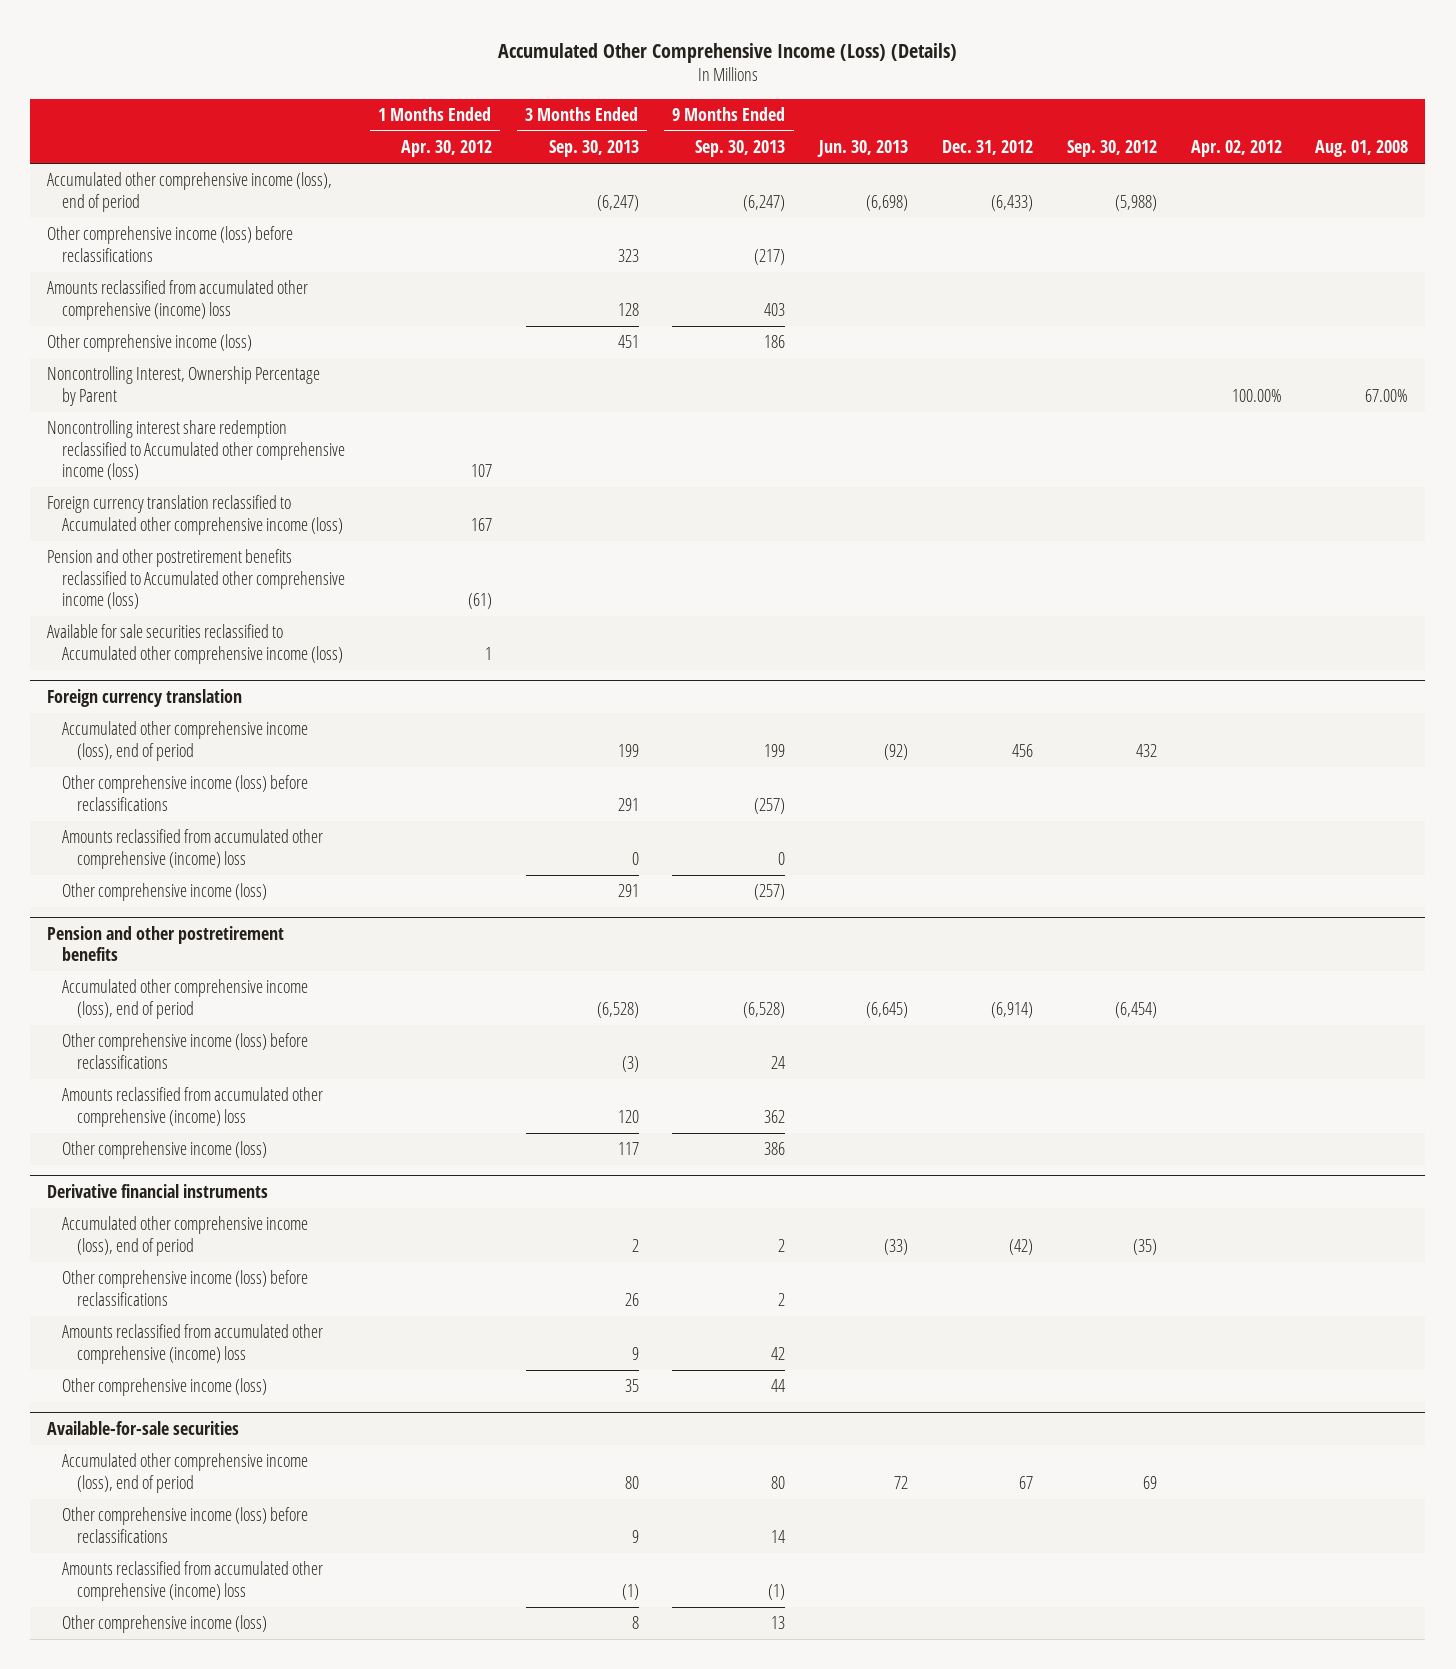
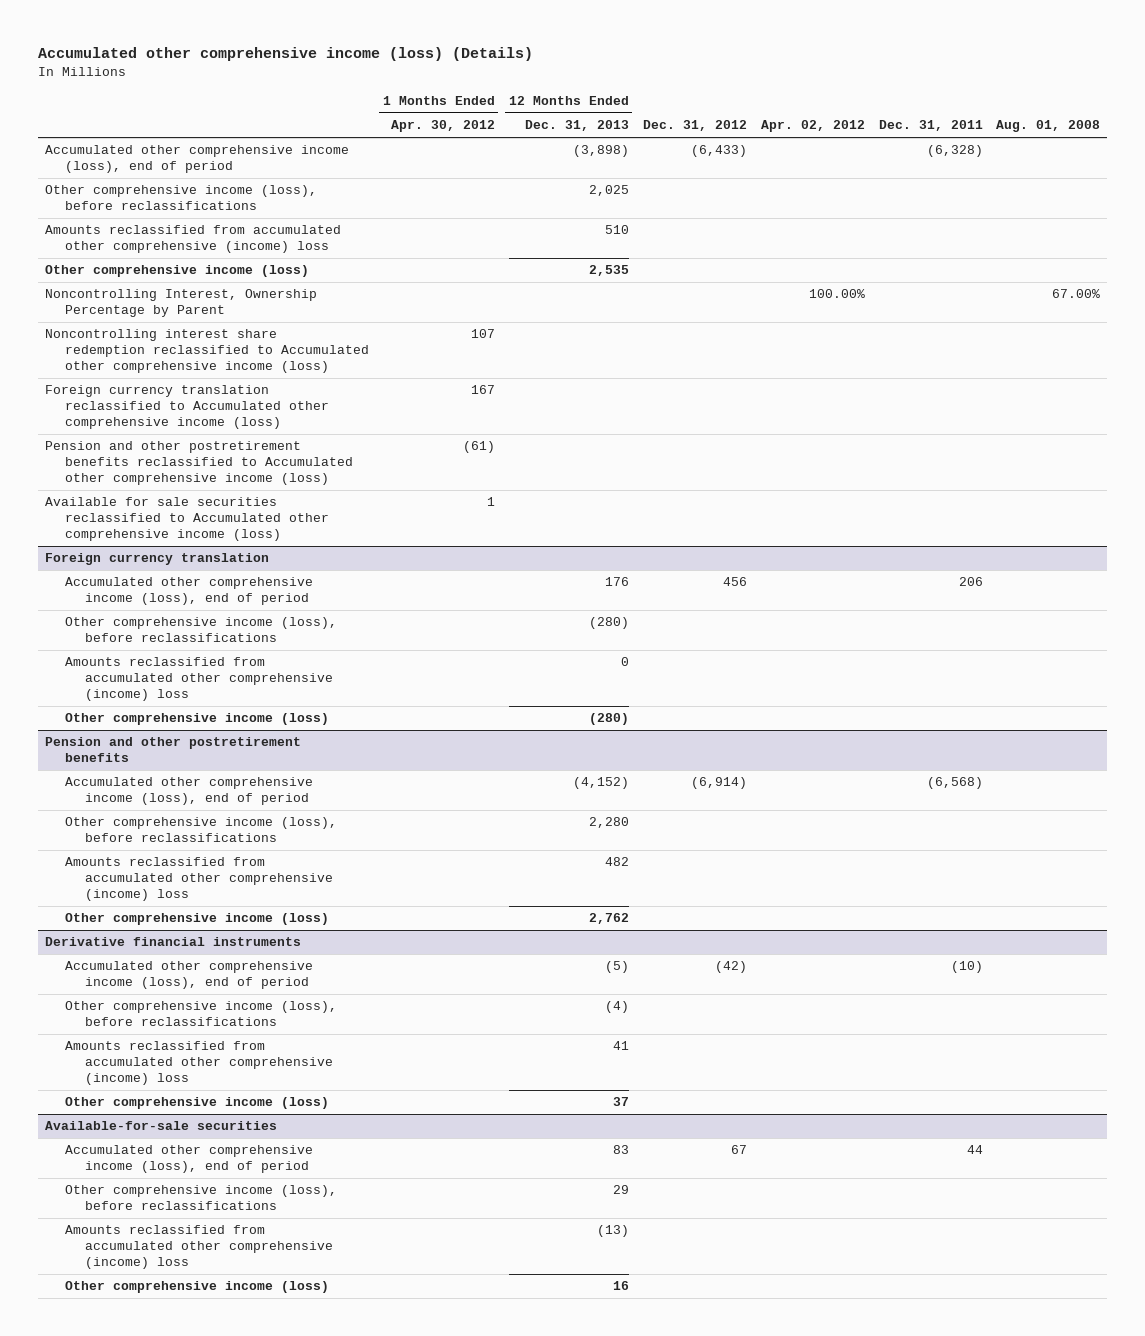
- Accumulated Other Comprehensive Income (Loss) (Details)
+ Accumulated other comprehensive income (loss) (Details)
- | 1 Months Ended Apr. 30, 2012 | 3 Months Ended Sep. 30, 2013 | 9 Months Ended Sep. 30, 2013 | Jun. 30, 2013 | Dec. 31, 2012 | Sep. 30, 2012 | Apr. 02, 2012 | Aug. 01, 2008
+ | 1 Months Ended Apr. 30, 2012 | 12 Months Ended Dec. 31, 2013 | Dec. 31, 2012 | Apr. 02, 2012 | Dec. 31, 2011 | Aug. 01, 2008
- Other comprehensive income (loss) before reclassifications | | 323 | (217) | | | | |
+ Other comprehensive income (loss), before reclassifications | | 2,025 | | | |
@ Foreign currency translation
- Other comprehensive income (loss) before reclassifications | | 291 | (257) | | | | |
+ Other comprehensive income (loss), before reclassifications | | (280) | | | |
@ Pension and other postretirement benefits
- Other comprehensive income (loss) before reclassifications | | (3) | 24 | | | | |
+ Other comprehensive income (loss), before reclassifications | | 2,280 | | | |
@ Derivative financial instruments
- Other comprehensive income (loss) before reclassifications | | 26 | 2 | | | | |
+ Other comprehensive income (loss), before reclassifications | | (4) | | | |
@ Available-for-sale securities
- Other comprehensive income (loss) before reclassifications | | 9 | 14 | | | | |
+ Other comprehensive income (loss), before reclassifications | | 29 | | | |

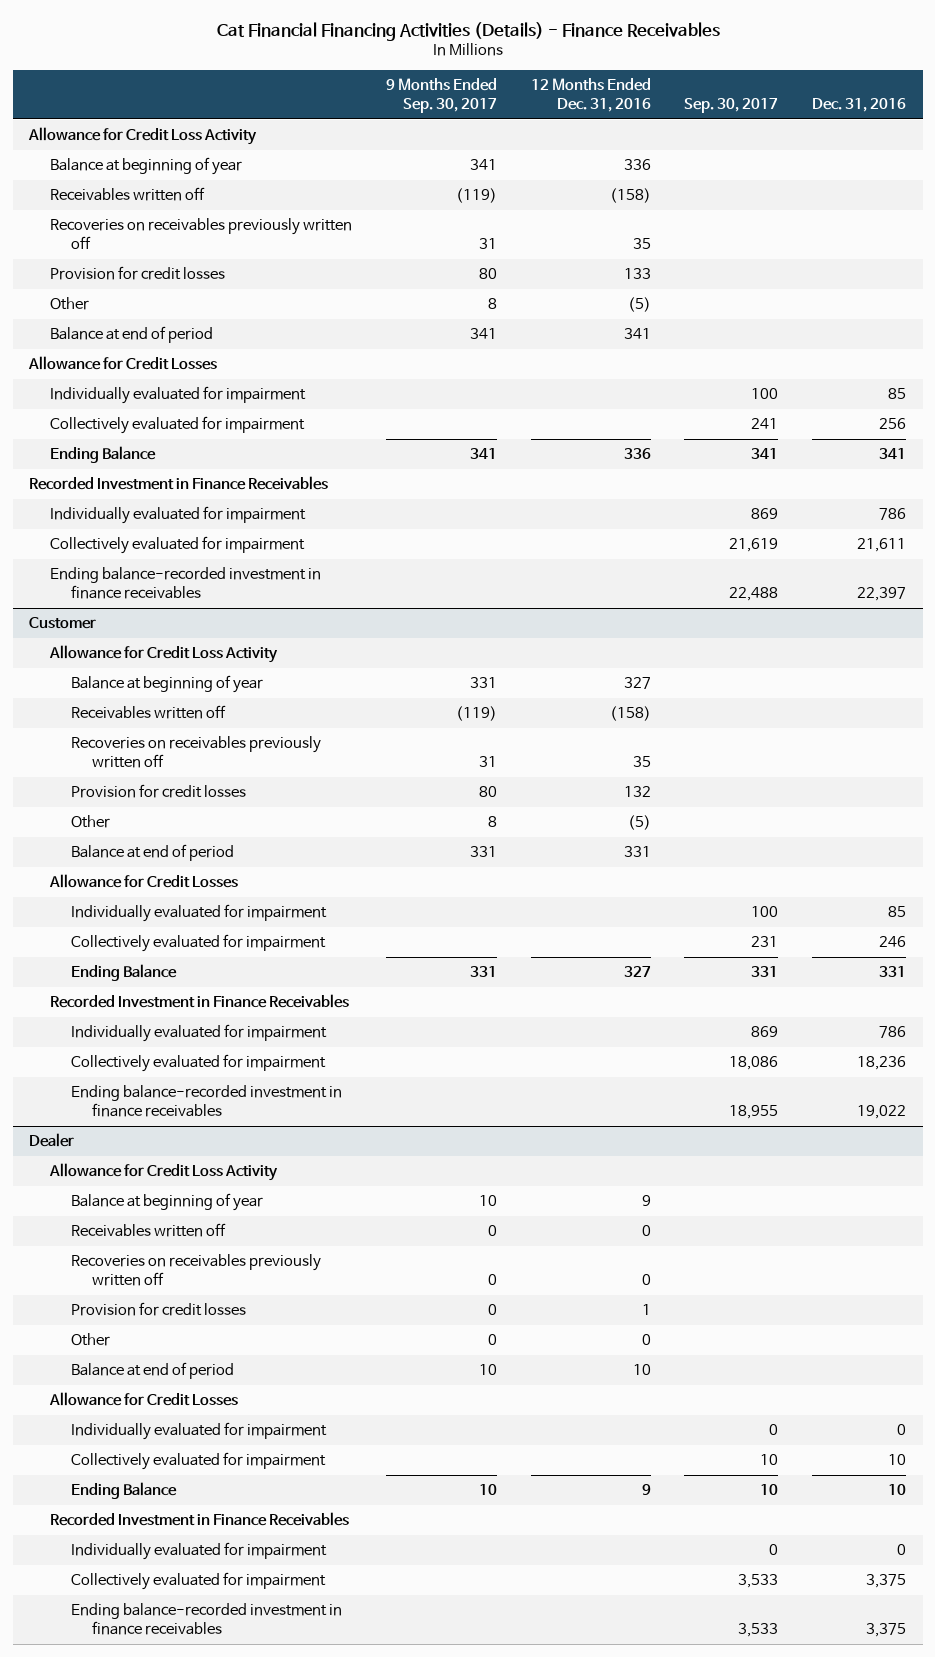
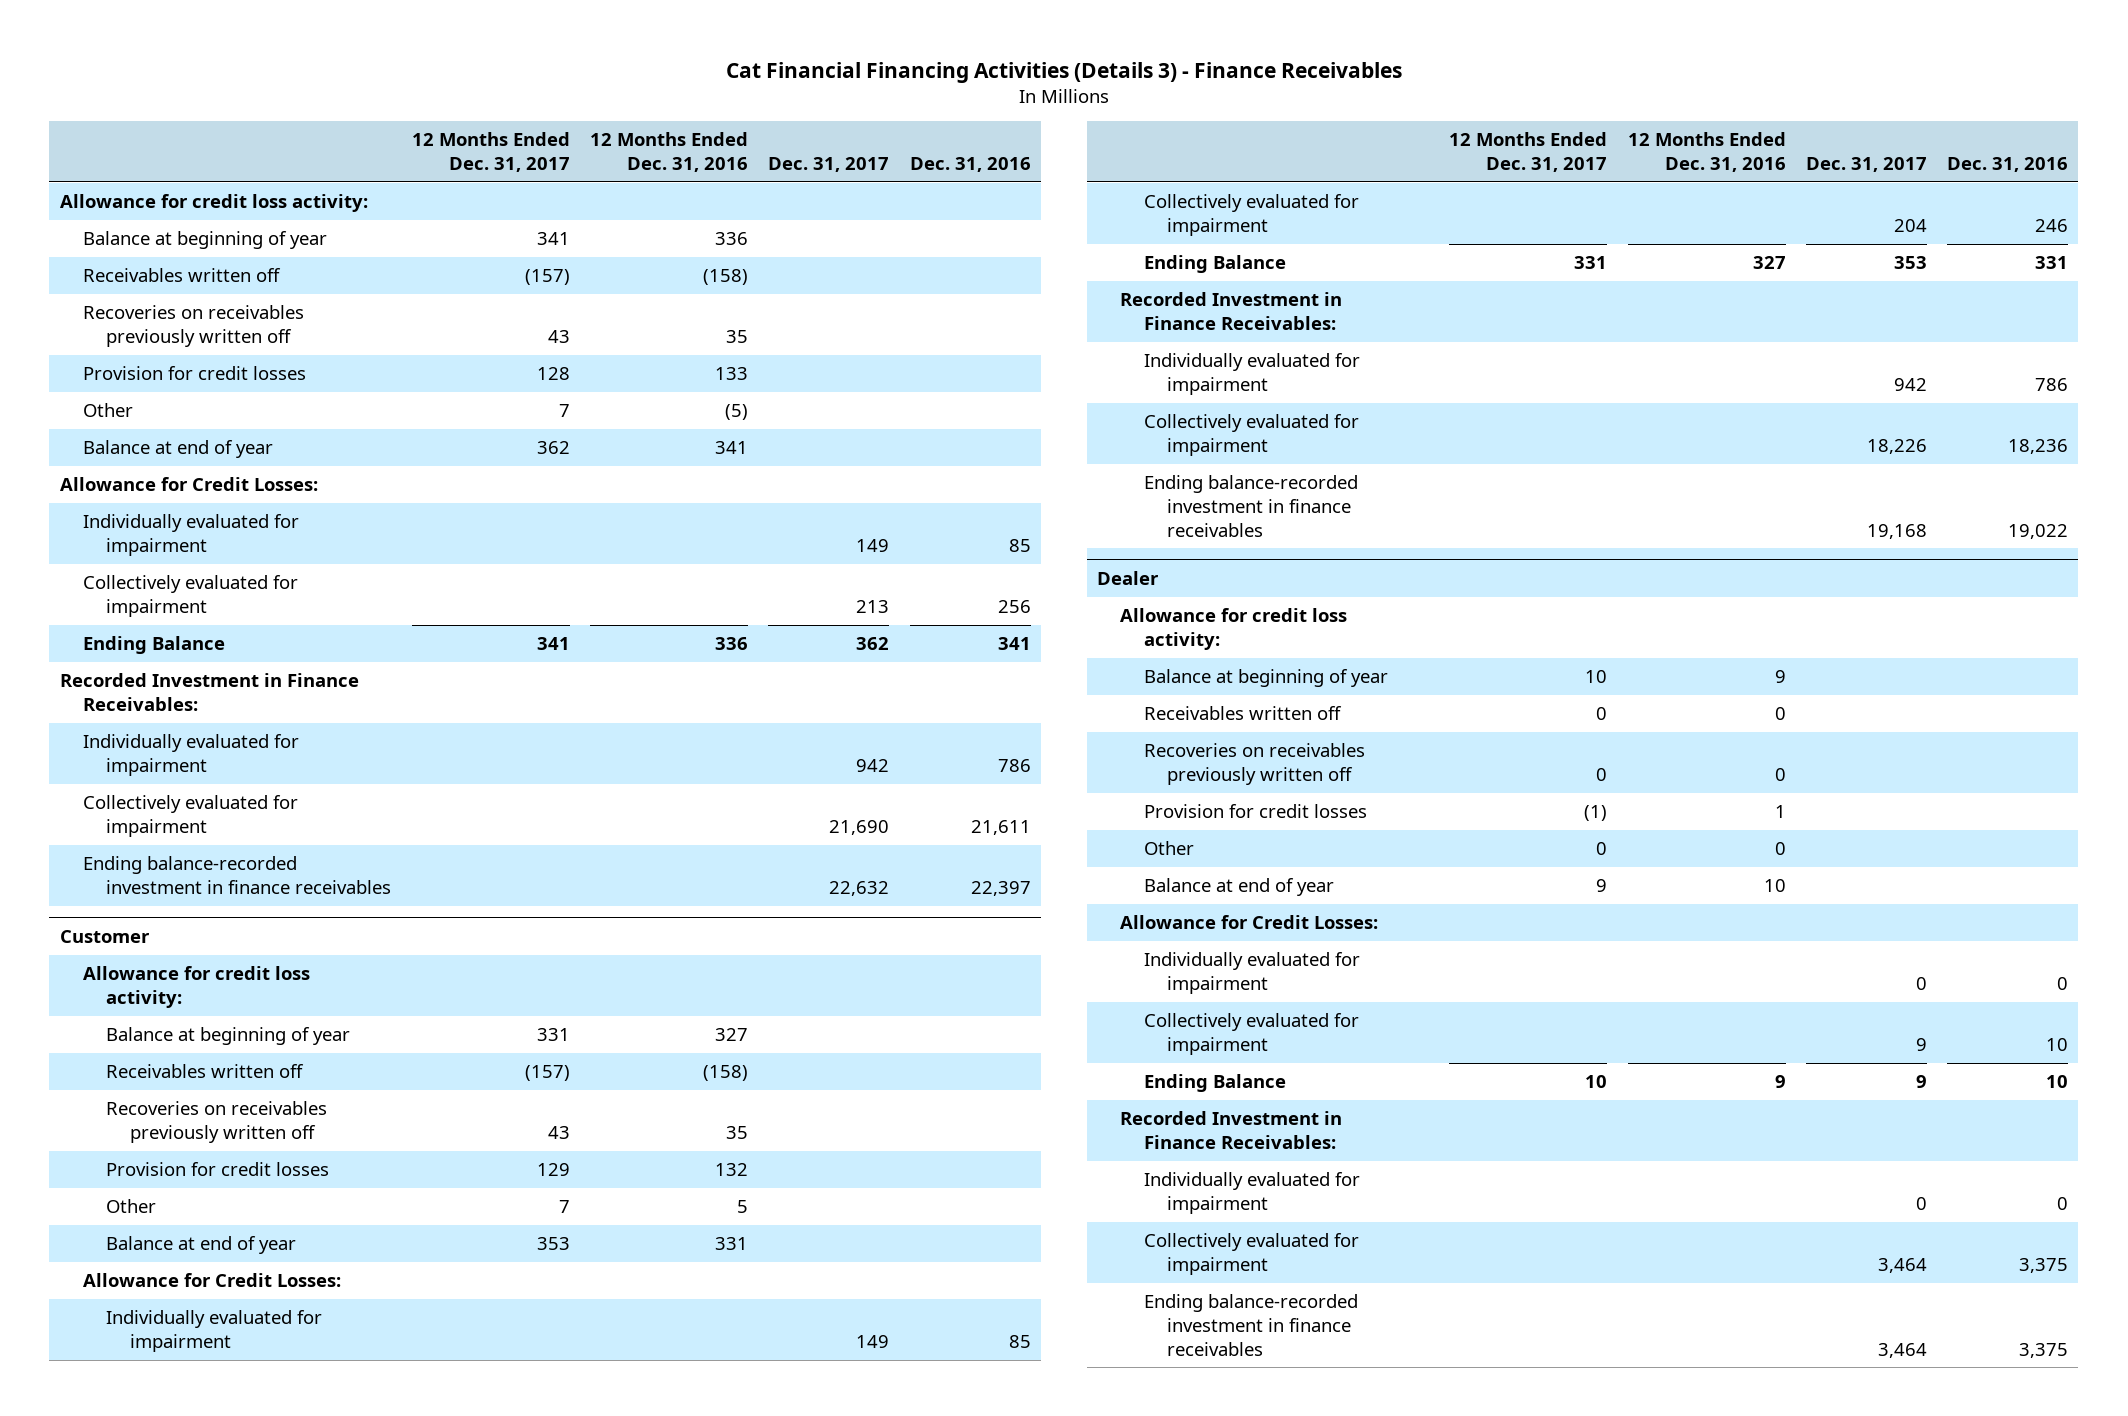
- Cat Financial Financing Activities (Details) - Finance Receivables
+ Cat Financial Financing Activities (Details 3) - Finance Receivables
- | 9 Months Ended Sep. 30, 2017 | 12 Months Ended Dec. 31, 2016 | Sep. 30, 2017 | Dec. 31, 2016
+ | 12 Months Ended Dec. 31, 2017 | 12 Months Ended Dec. 31, 2016 | Dec. 31, 2017 | Dec. 31, 2016
- Allowance for Credit Loss Activity
+ Allowance for credit loss activity:
- Balance at end of period | 341 | 341 | |
- Allowance for Credit Losses
+ Balance at end of year | 362 | 341 | |
+ Allowance for Credit Losses:
- Recorded Investment in Finance Receivables
+ Recorded Investment in Finance Receivables:
@ Customer
- Allowance for Credit Loss Activity
+ Allowance for credit loss activity:
- Other | 8 | (5) | |
- Balance at end of period | 331 | 331 | |
- Allowance for Credit Losses
+ Other | 7 | 5 | |
+ Balance at end of year | 353 | 331 | |
+ Allowance for Credit Losses:
- Recorded Investment in Finance Receivables
+ Recorded Investment in Finance Receivables:
@ Dealer
- Allowance for Credit Loss Activity
+ Allowance for credit loss activity:
- Balance at end of period | 10 | 10 | |
- Allowance for Credit Losses
+ Balance at end of year | 9 | 10 | |
+ Allowance for Credit Losses:
- Recorded Investment in Finance Receivables
+ Recorded Investment in Finance Receivables:

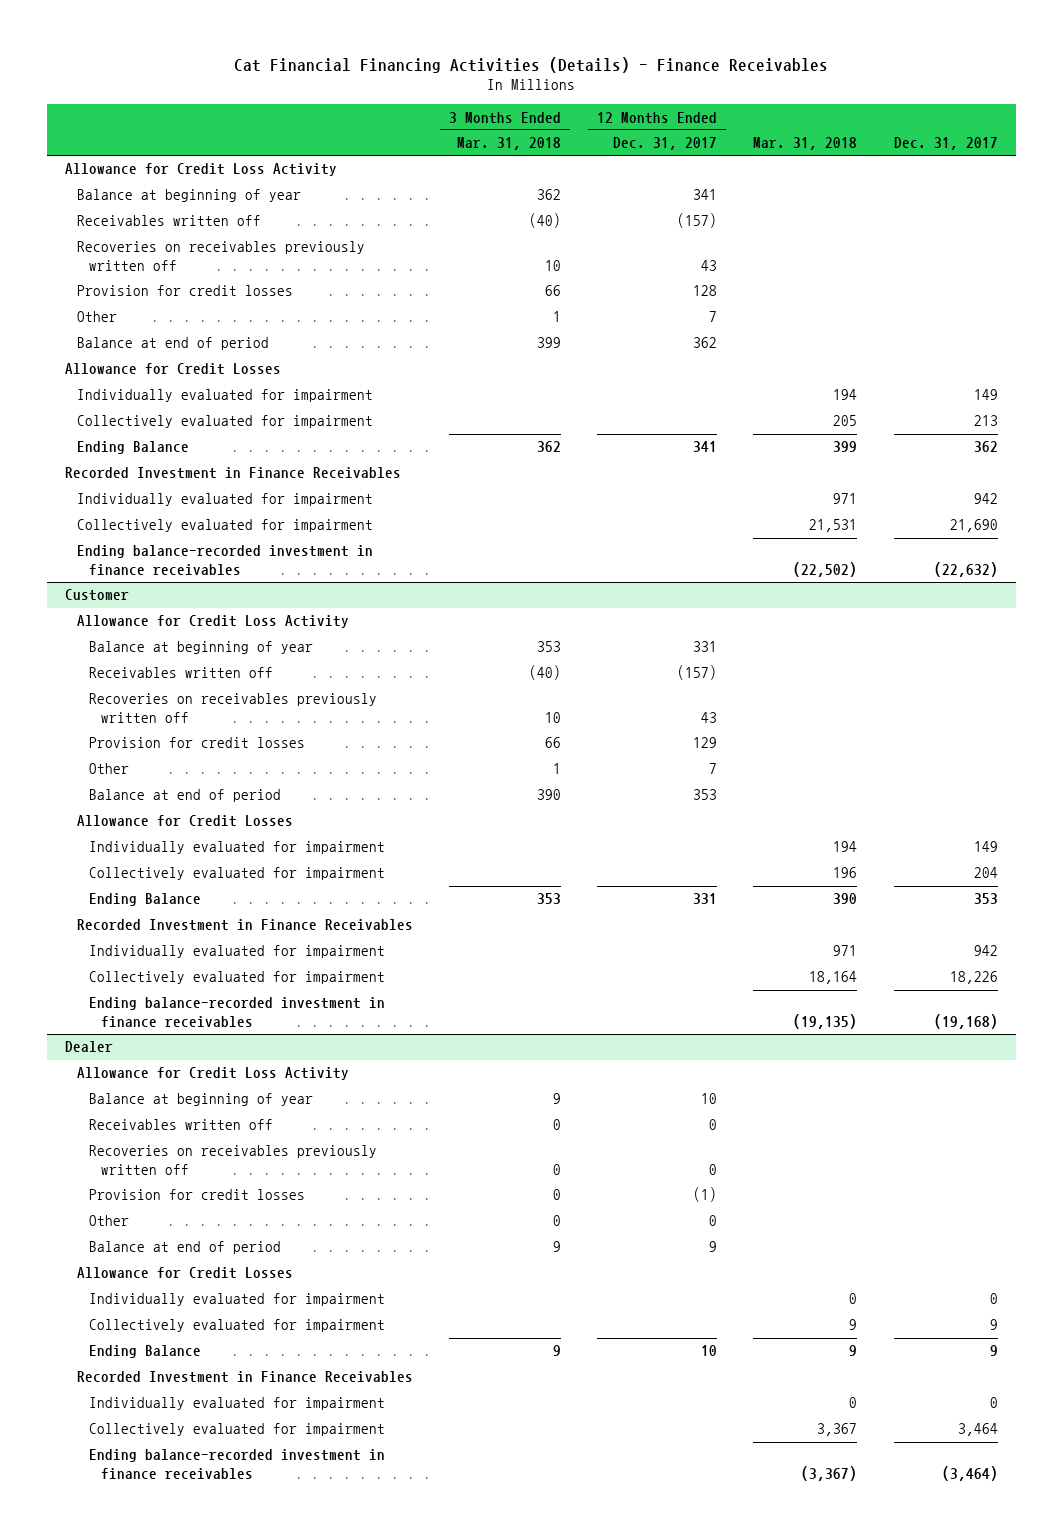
- Cat Financial Financing Activities (Details 3) - Finance Receivables
+ Cat Financial Financing Activities (Details) - Finance Receivables
- | 12 Months Ended Dec. 31, 2017 | 12 Months Ended Dec. 31, 2016 | Dec. 31, 2017 | Dec. 31, 2016
+ | 3 Months Ended Mar. 31, 2018 | 12 Months Ended Dec. 31, 2017 | Mar. 31, 2018 | Dec. 31, 2017
- Allowance for credit loss activity:
+ Allowance for Credit Loss Activity
- Balance at end of year | 362 | 341 | |
- Allowance for Credit Losses:
+ Balance at end of period | 399 | 362 | |
+ Allowance for Credit Losses
- Recorded Investment in Finance Receivables:
+ Recorded Investment in Finance Receivables
- Ending balance-recorded investment in finance receivables | | | 22,632 | 22,397
+ Ending balance-recorded investment in finance receivables | | | (22,502) | (22,632)
@ Customer
- Allowance for credit loss activity:
+ Allowance for Credit Loss Activity
- Balance at end of year | 353 | 331 | |
- Allowance for Credit Losses:
+ Balance at end of period | 390 | 353 | |
+ Allowance for Credit Losses
- Recorded Investment in Finance Receivables:
+ Recorded Investment in Finance Receivables
- Ending balance-recorded investment in finance receivables | | | 19,168 | 19,022
+ Ending balance-recorded investment in finance receivables | | | (19,135) | (19,168)
@ Dealer
- Allowance for credit loss activity:
+ Allowance for Credit Loss Activity
- Balance at end of year | 9 | 10 | |
- Allowance for Credit Losses:
+ Balance at end of period | 9 | 9 | |
+ Allowance for Credit Losses
- Recorded Investment in Finance Receivables:
+ Recorded Investment in Finance Receivables
- Ending balance-recorded investment in finance receivables | | | 3,464 | 3,375
+ Ending balance-recorded investment in finance receivables | | | (3,367) | (3,464)

